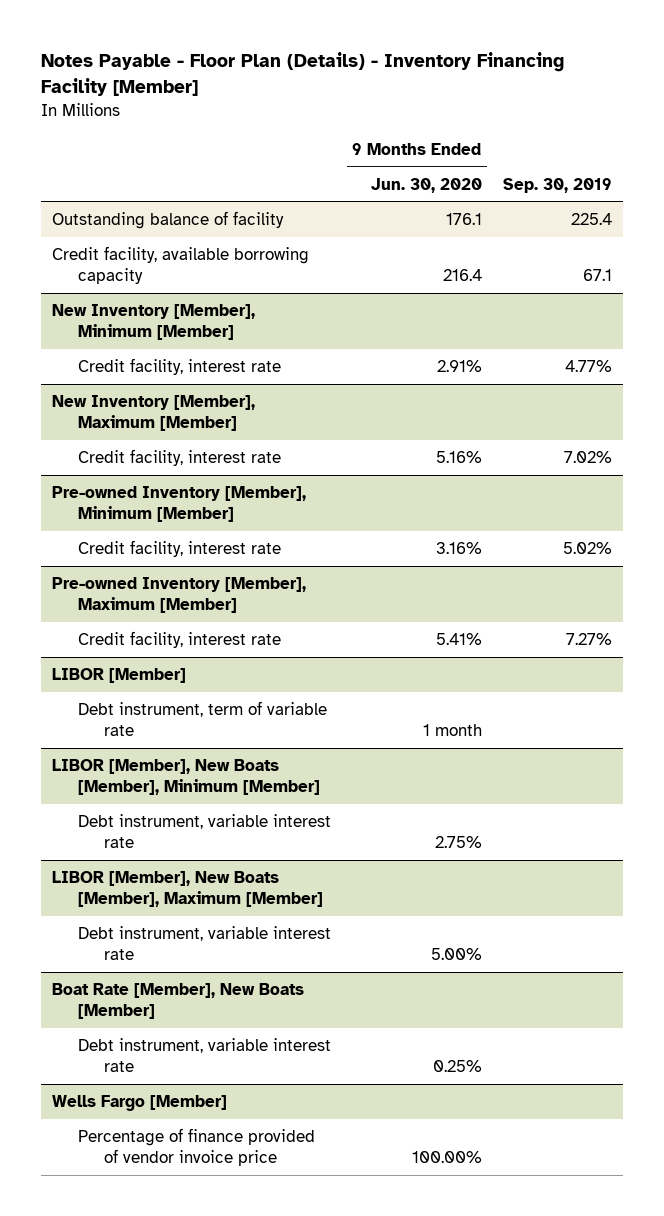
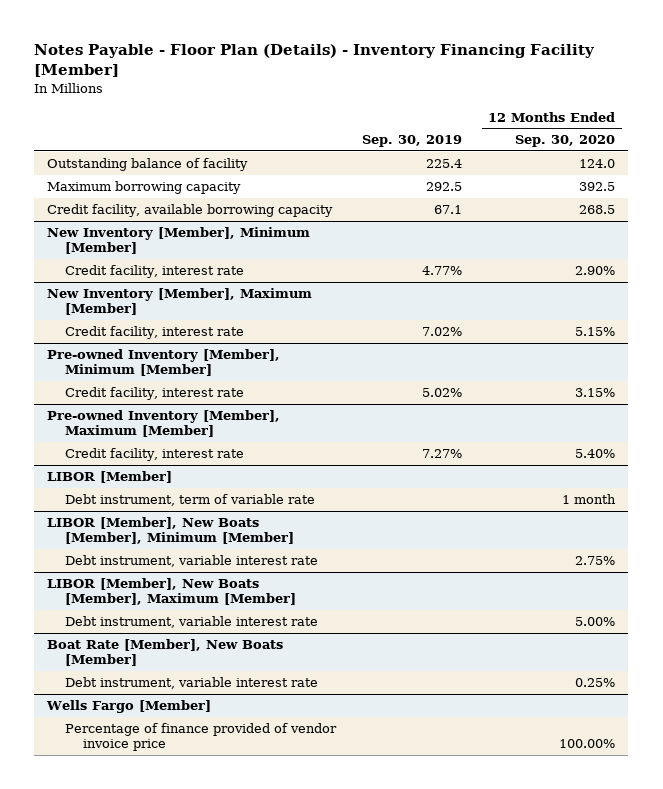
- | 9 Months Ended Jun. 30, 2020 | Sep. 30, 2019
+ | Sep. 30, 2019 | 12 Months Ended Sep. 30, 2020
+ Maximum borrowing capacity | 292.5 | 392.5

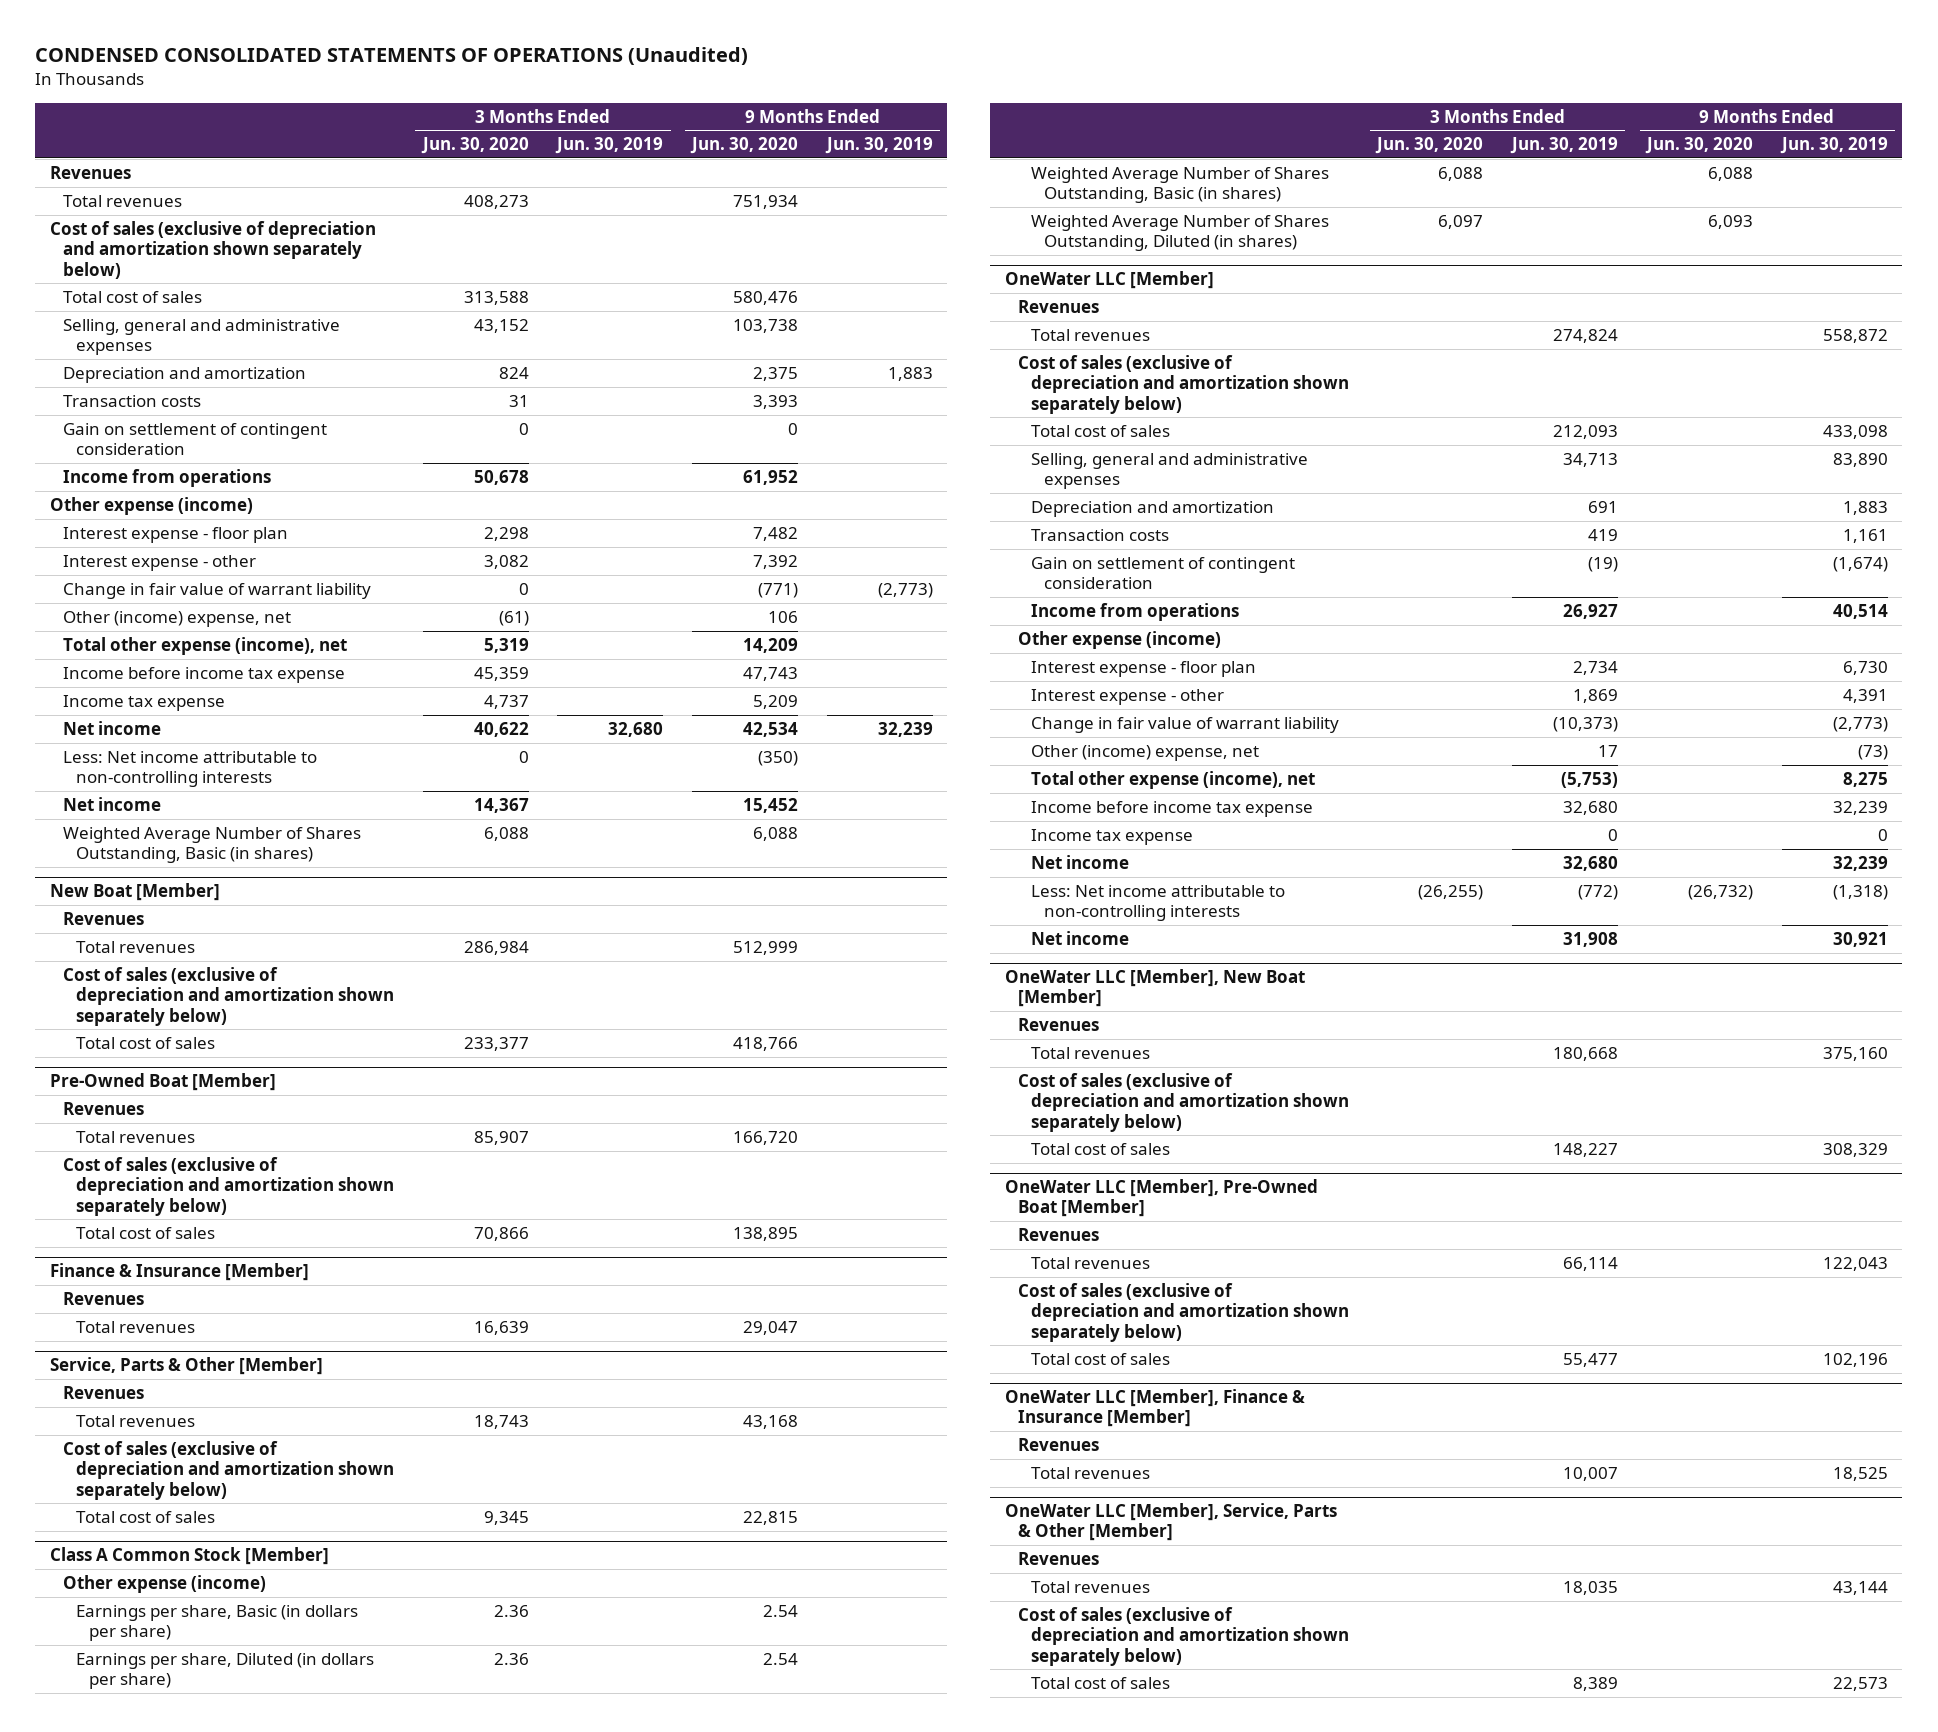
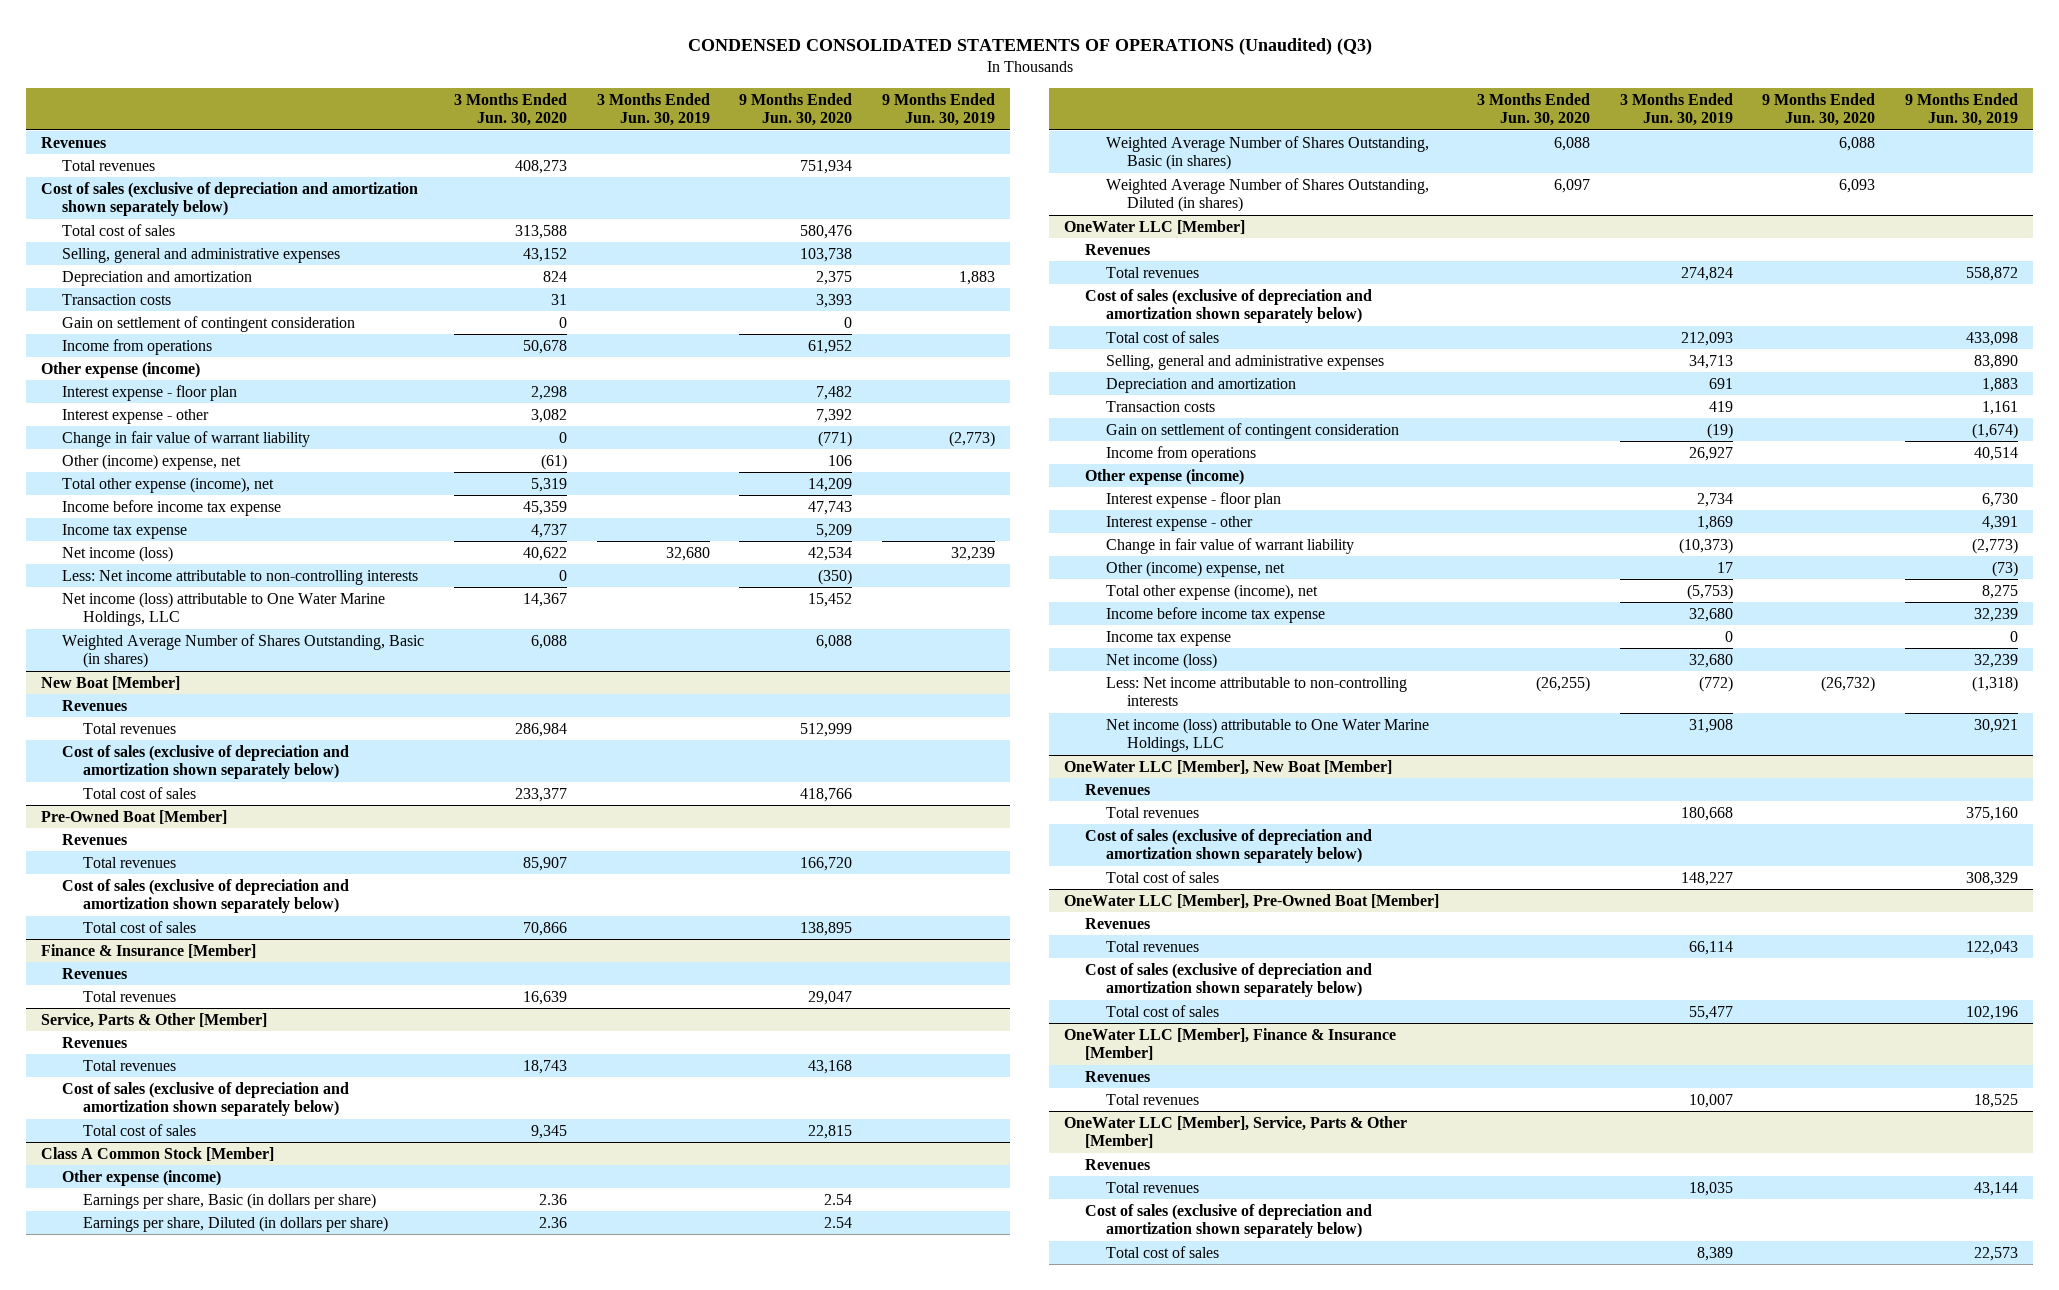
- CONDENSED CONSOLIDATED STATEMENTS OF OPERATIONS (Unaudited)
+ CONDENSED CONSOLIDATED STATEMENTS OF OPERATIONS (Unaudited) (Q3)
- Net income | 40,622 | 32,680 | 42,534 | 32,239
+ Net income (loss) | 40,622 | 32,680 | 42,534 | 32,239
- Net income | 14,367 | | 15,452 |
+ Net income (loss) attributable to One Water Marine Holdings, LLC | 14,367 | | 15,452 |
@ OneWater LLC [Member]
- Net income | | 32,680 | | 32,239
+ Net income (loss) | | 32,680 | | 32,239
- Net income | | 31,908 | | 30,921
+ Net income (loss) attributable to One Water Marine Holdings, LLC | | 31,908 | | 30,921

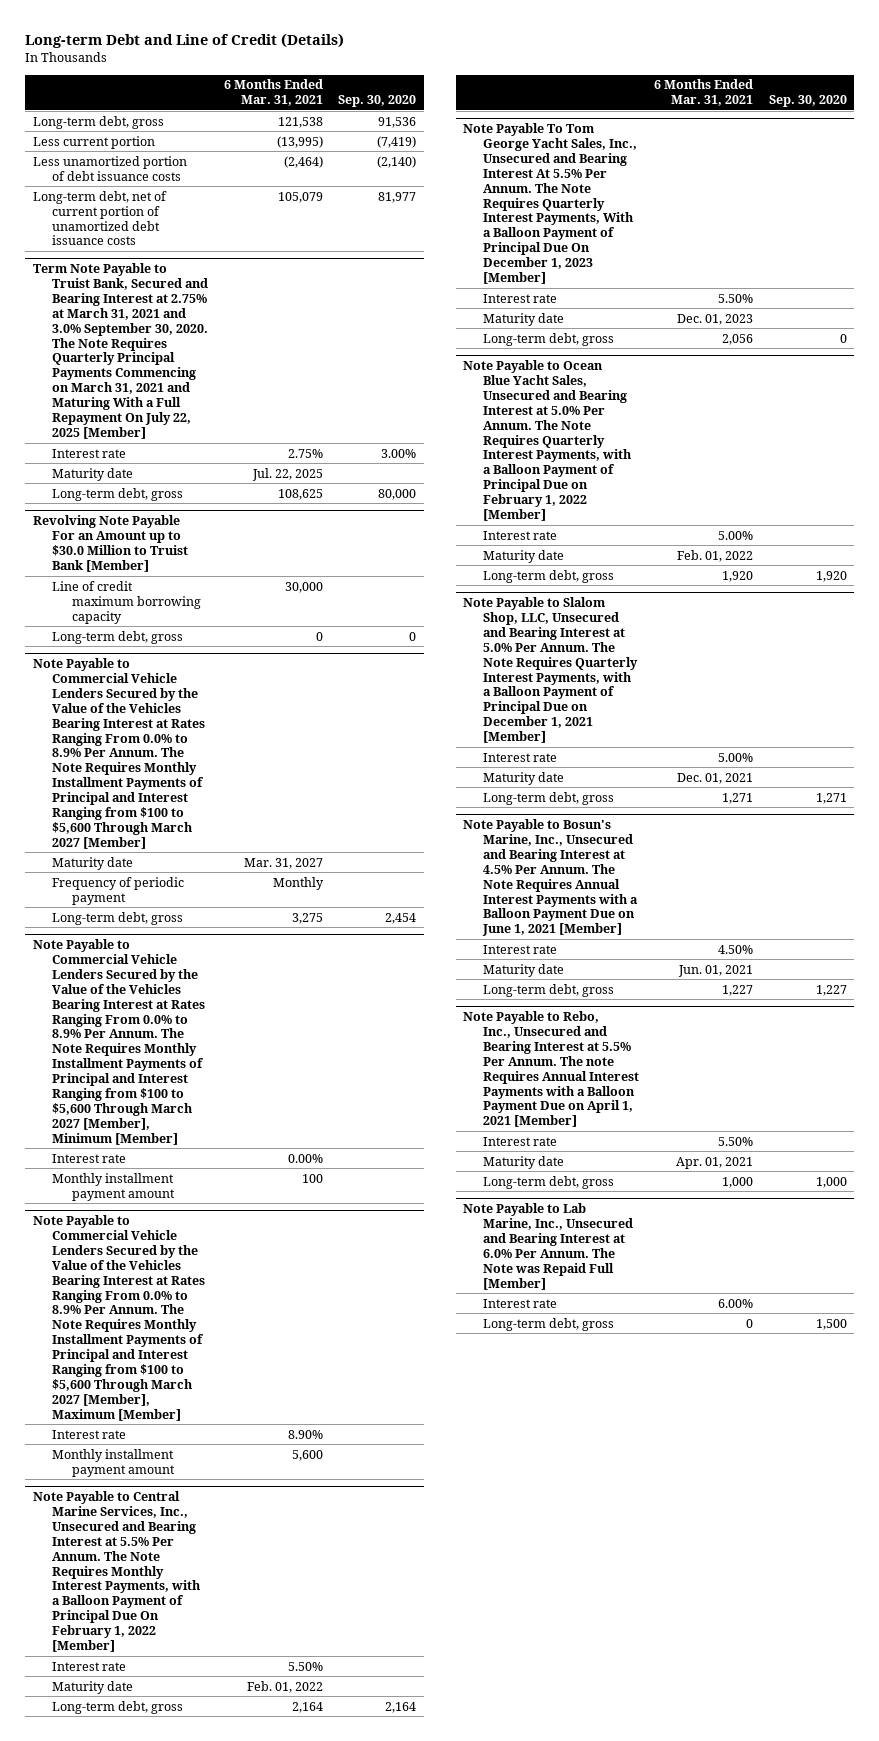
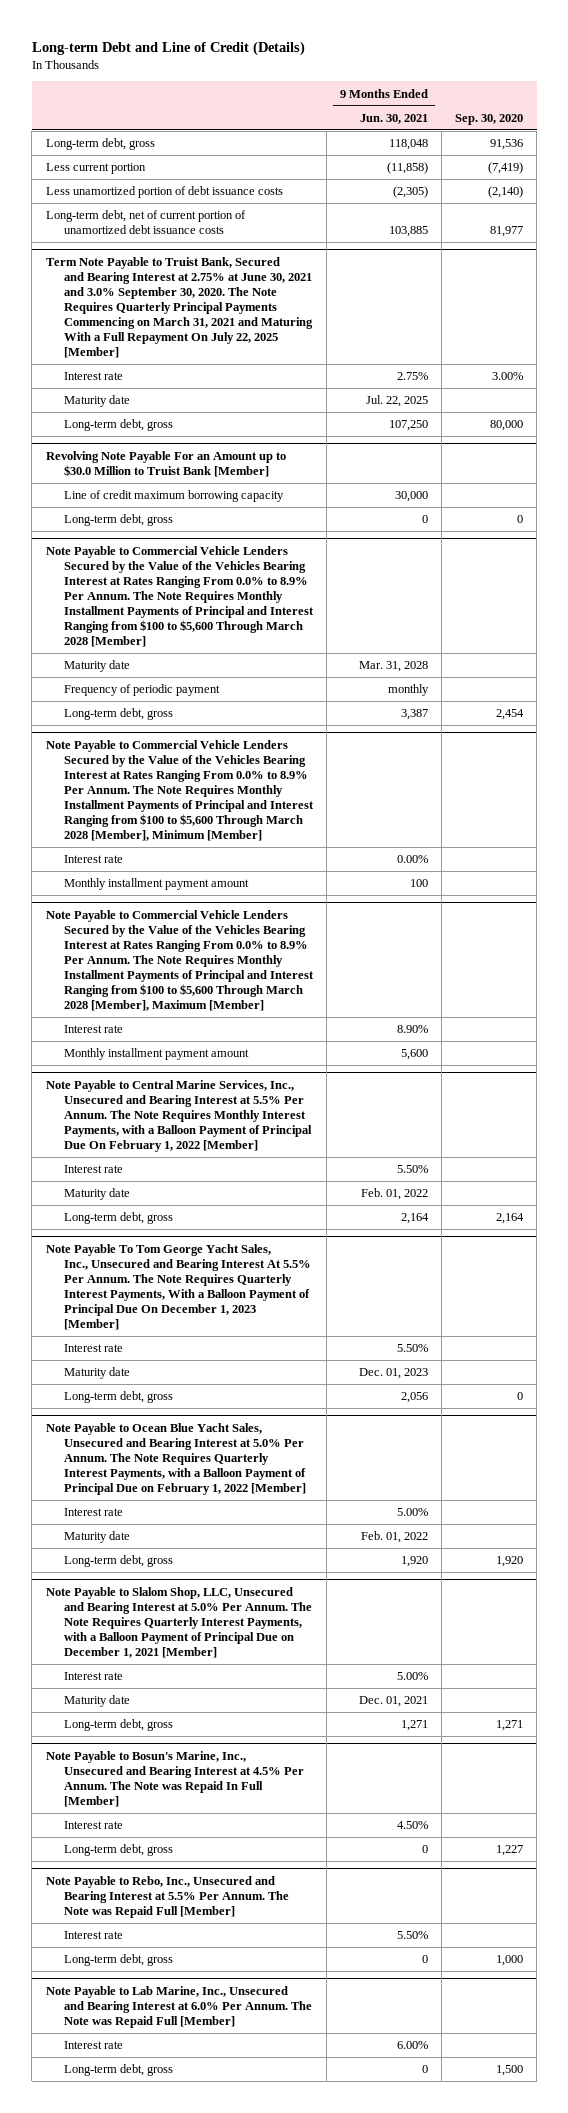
- | 6 Months Ended Mar. 31, 2021 | Sep. 30, 2020
+ | 9 Months Ended Jun. 30, 2021 | Sep. 30, 2020
- Term Note Payable to Truist Bank, Secured and Bearing Interest at 2.75% at March 31, 2021 and 3.0% September 30, 2020. The Note Requires Quarterly Principal Payments Commencing on March 31, 2021 and Maturing With a Full Repayment On July 22, 2025 [Member]
+ Term Note Payable to Truist Bank, Secured and Bearing Interest at 2.75% at June 30, 2021 and 3.0% September 30, 2020. The Note Requires Quarterly Principal Payments Commencing on March 31, 2021 and Maturing With a Full Repayment On July 22, 2025 [Member]
- Note Payable to Commercial Vehicle Lenders Secured by the Value of the Vehicles Bearing Interest at Rates Ranging From 0.0% to 8.9% Per Annum. The Note Requires Monthly Installment Payments of Principal and Interest Ranging from $100 to $5,600 Through March 2027 [Member]
+ Note Payable to Commercial Vehicle Lenders Secured by the Value of the Vehicles Bearing Interest at Rates Ranging From 0.0% to 8.9% Per Annum. The Note Requires Monthly Installment Payments of Principal and Interest Ranging from $100 to $5,600 Through March 2028 [Member]
- Note Payable to Commercial Vehicle Lenders Secured by the Value of the Vehicles Bearing Interest at Rates Ranging From 0.0% to 8.9% Per Annum. The Note Requires Monthly Installment Payments of Principal and Interest Ranging from $100 to $5,600 Through March 2027 [Member], Minimum [Member]
+ Note Payable to Commercial Vehicle Lenders Secured by the Value of the Vehicles Bearing Interest at Rates Ranging From 0.0% to 8.9% Per Annum. The Note Requires Monthly Installment Payments of Principal and Interest Ranging from $100 to $5,600 Through March 2028 [Member], Minimum [Member]
- Note Payable to Commercial Vehicle Lenders Secured by the Value of the Vehicles Bearing Interest at Rates Ranging From 0.0% to 8.9% Per Annum. The Note Requires Monthly Installment Payments of Principal and Interest Ranging from $100 to $5,600 Through March 2027 [Member], Maximum [Member]
+ Note Payable to Commercial Vehicle Lenders Secured by the Value of the Vehicles Bearing Interest at Rates Ranging From 0.0% to 8.9% Per Annum. The Note Requires Monthly Installment Payments of Principal and Interest Ranging from $100 to $5,600 Through March 2028 [Member], Maximum [Member]
- Note Payable to Bosun's Marine, Inc., Unsecured and Bearing Interest at 4.5% Per Annum. The Note Requires Annual Interest Payments with a Balloon Payment Due on June 1, 2021 [Member]
+ Note Payable to Bosun's Marine, Inc., Unsecured and Bearing Interest at 4.5% Per Annum. The Note was Repaid In Full [Member]
- Maturity date | Jun. 01, 2021 |
- Note Payable to Rebo, Inc., Unsecured and Bearing Interest at 5.5% Per Annum. The note Requires Annual Interest Payments with a Balloon Payment Due on April 1, 2021 [Member]
+ Note Payable to Rebo, Inc., Unsecured and Bearing Interest at 5.5% Per Annum. The Note was Repaid Full [Member]
- Maturity date | Apr. 01, 2021 |

